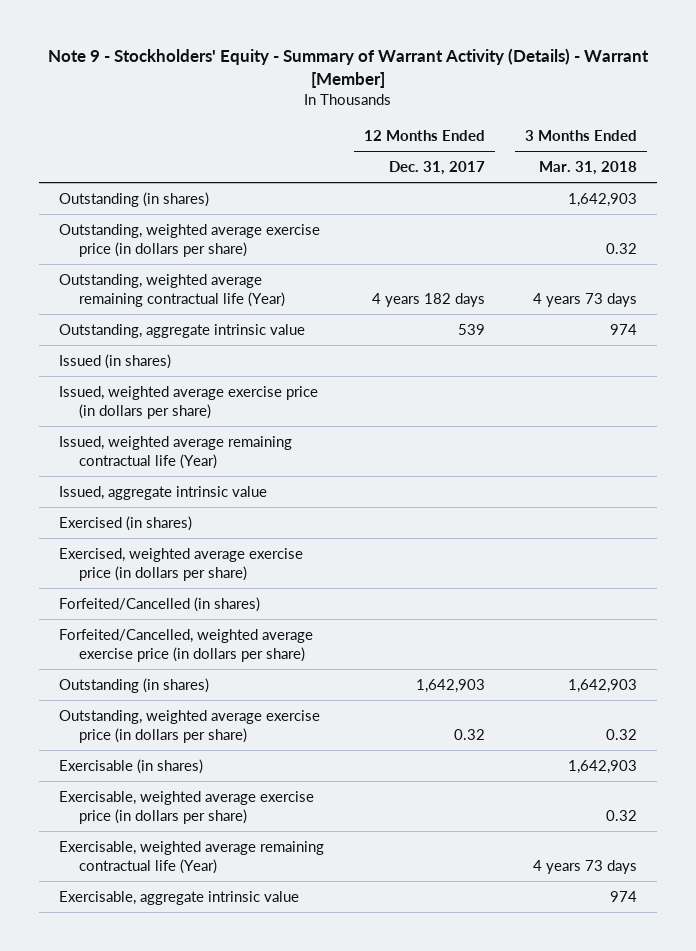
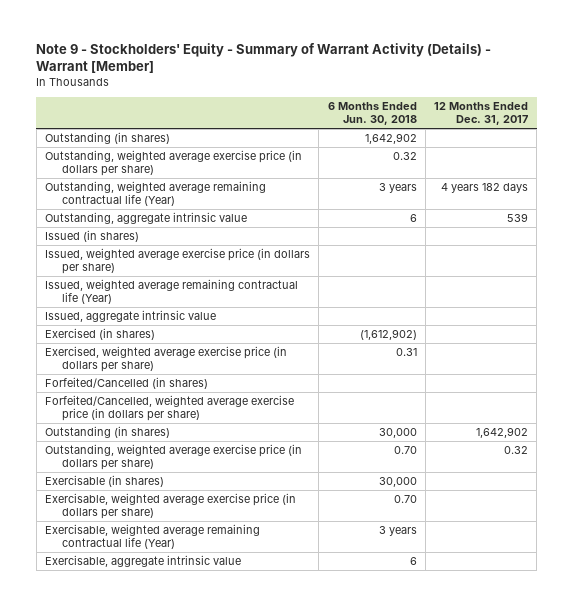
- | 12 Months Ended Dec. 31, 2017 | 3 Months Ended Mar. 31, 2018
+ | 6 Months Ended Jun. 30, 2018 | 12 Months Ended Dec. 31, 2017
- Outstanding (in shares) | 1,642,903 | 1,642,903
+ Outstanding (in shares) | 30,000 | 1,642,902

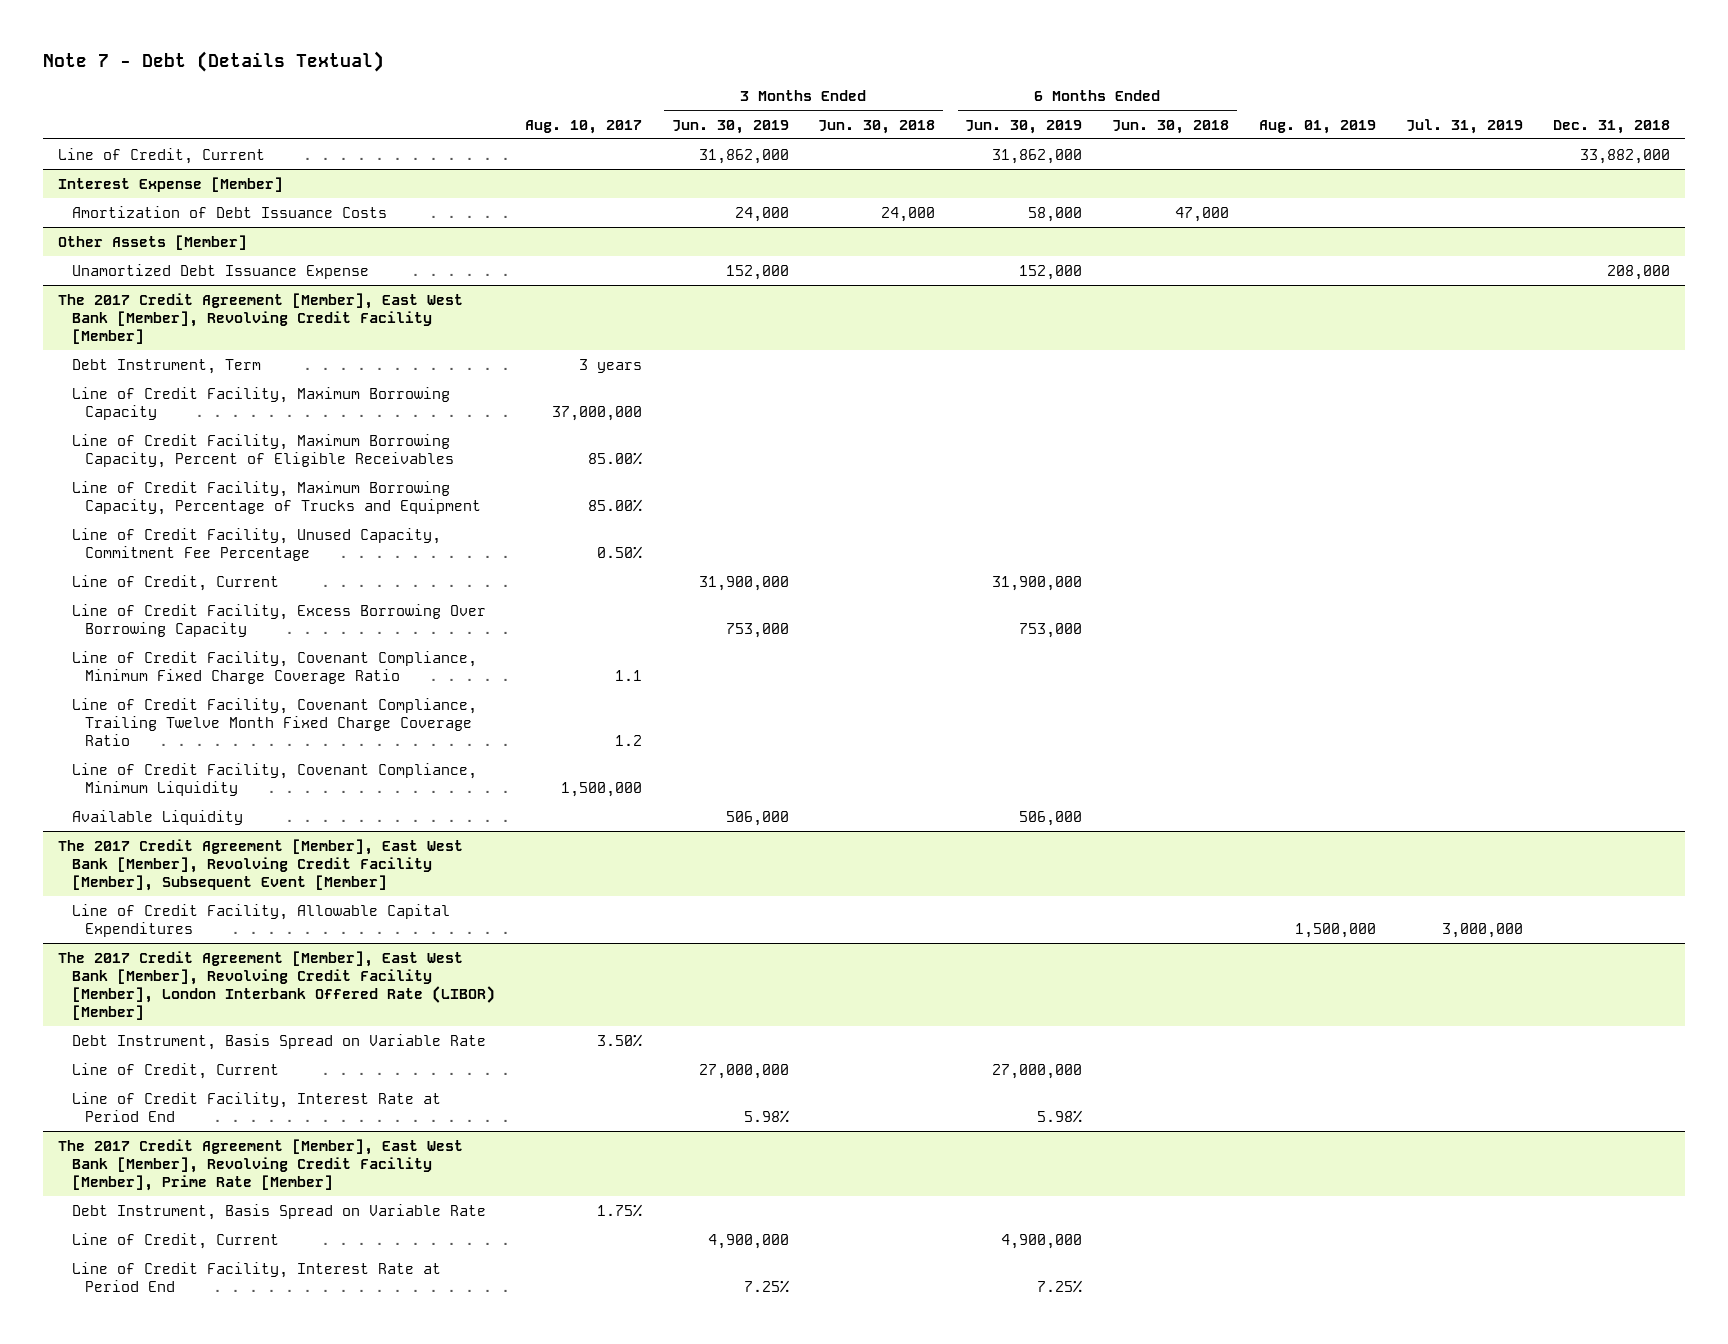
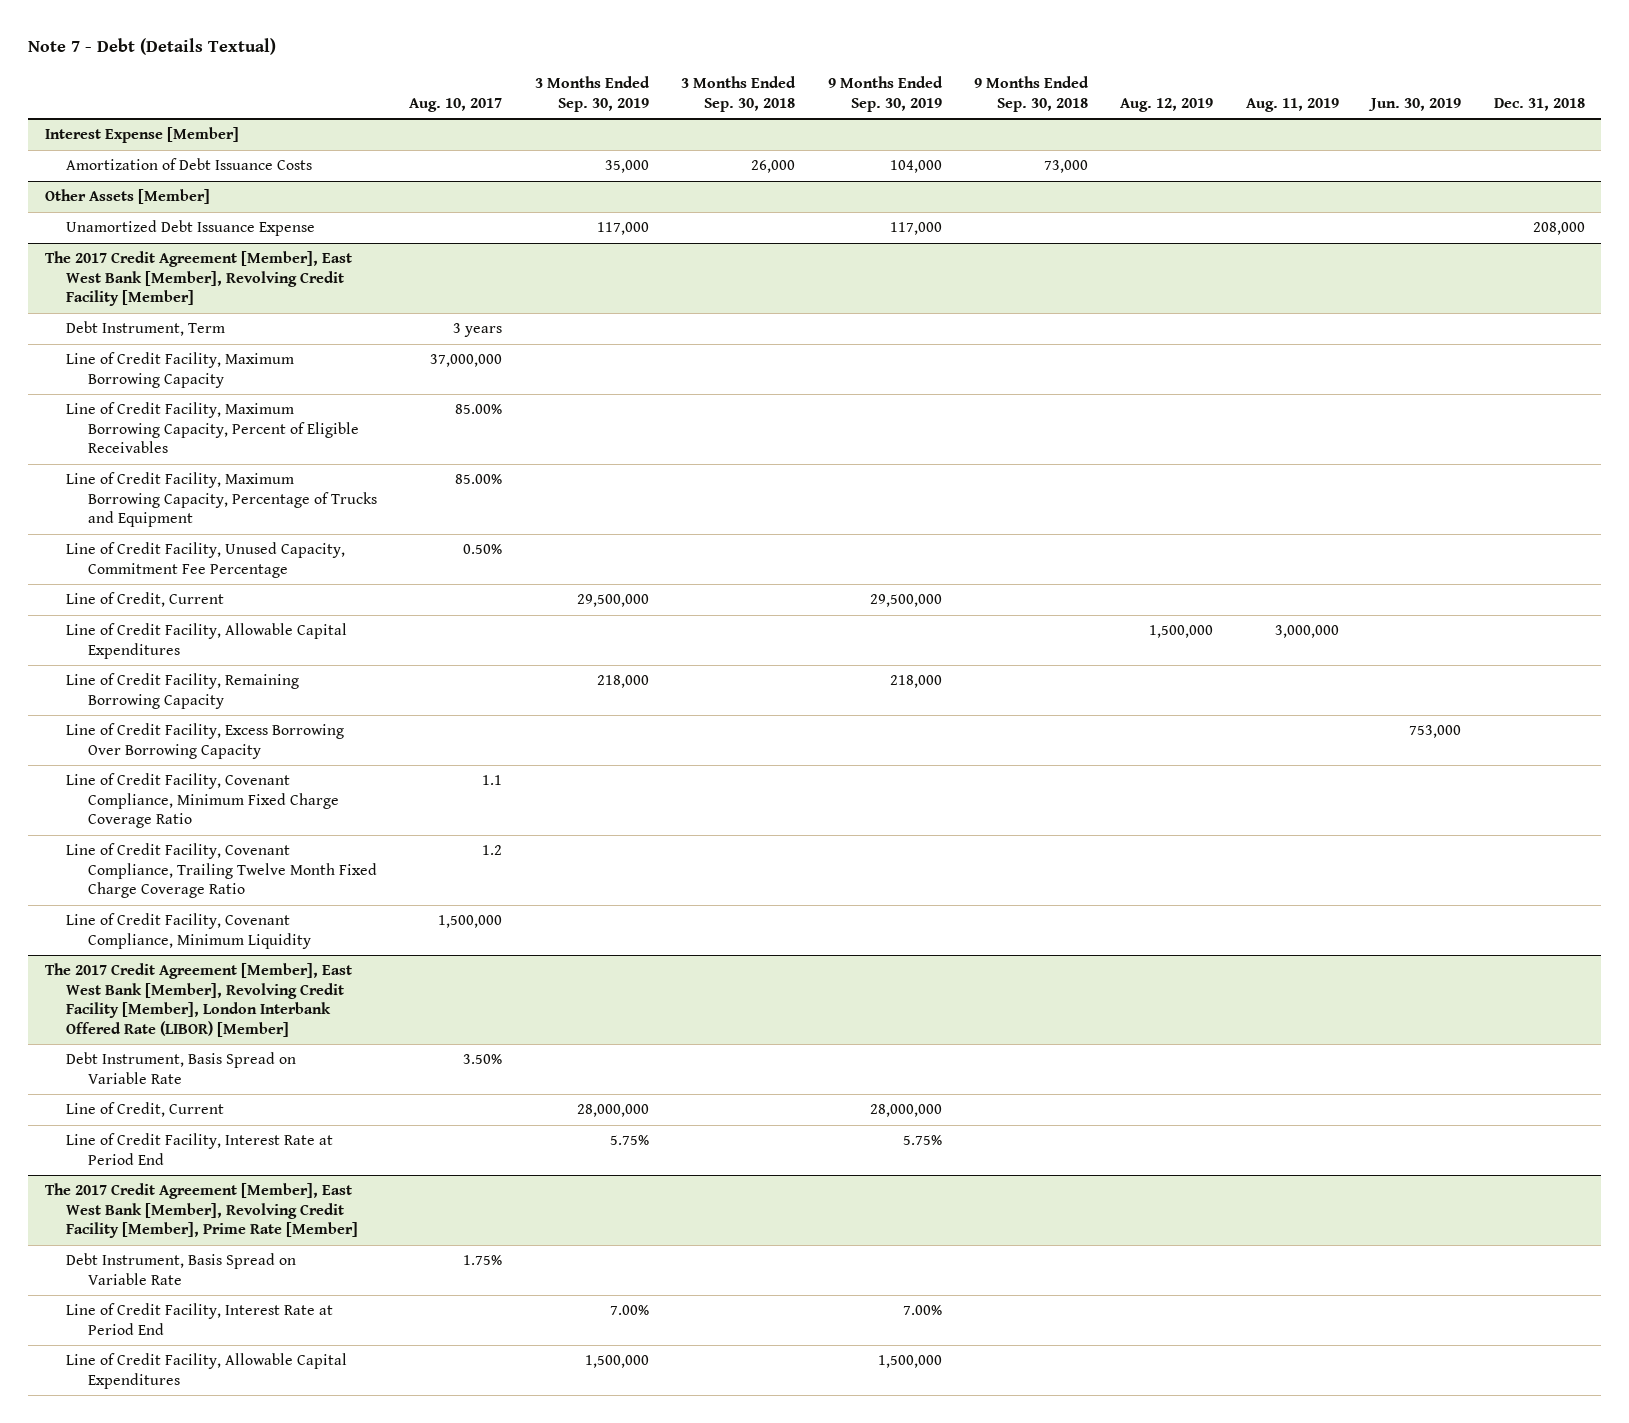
- | Aug. 10, 2017 | 3 Months Ended Jun. 30, 2019 | 3 Months Ended Jun. 30, 2018 | 6 Months Ended Jun. 30, 2019 | 6 Months Ended Jun. 30, 2018 | Aug. 01, 2019 | Jul. 31, 2019 | Dec. 31, 2018
+ | Aug. 10, 2017 | 3 Months Ended Sep. 30, 2019 | 3 Months Ended Sep. 30, 2018 | 9 Months Ended Sep. 30, 2019 | 9 Months Ended Sep. 30, 2018 | Aug. 12, 2019 | Aug. 11, 2019 | Jun. 30, 2019 | Dec. 31, 2018
- Line of Credit, Current | | 31,862,000 | | 31,862,000 | | | | 33,882,000
@ The 2017 Credit Agreement [Member], East West Bank [Member], Revolving Credit Facility [Member]
+ Line of Credit Facility, Allowable Capital Expenditures | | | | | | 1,500,000 | 3,000,000 | |
+ Line of Credit Facility, Remaining Borrowing Capacity | | 218,000 | | 218,000 | | | | |
- Available Liquidity | | 506,000 | | 506,000 | | | |
- The 2017 Credit Agreement [Member], East West Bank [Member], Revolving Credit Facility [Member], Subsequent Event [Member]
- Line of Credit Facility, Allowable Capital Expenditures | | | | | | 1,500,000 | 3,000,000 |
@ The 2017 Credit Agreement [Member], East West Bank [Member], Revolving Credit Facility [Member], Prime Rate [Member]
- Line of Credit, Current | | 4,900,000 | | 4,900,000 | | | |
+ Line of Credit Facility, Allowable Capital Expenditures | | 1,500,000 | | 1,500,000 | | | | |

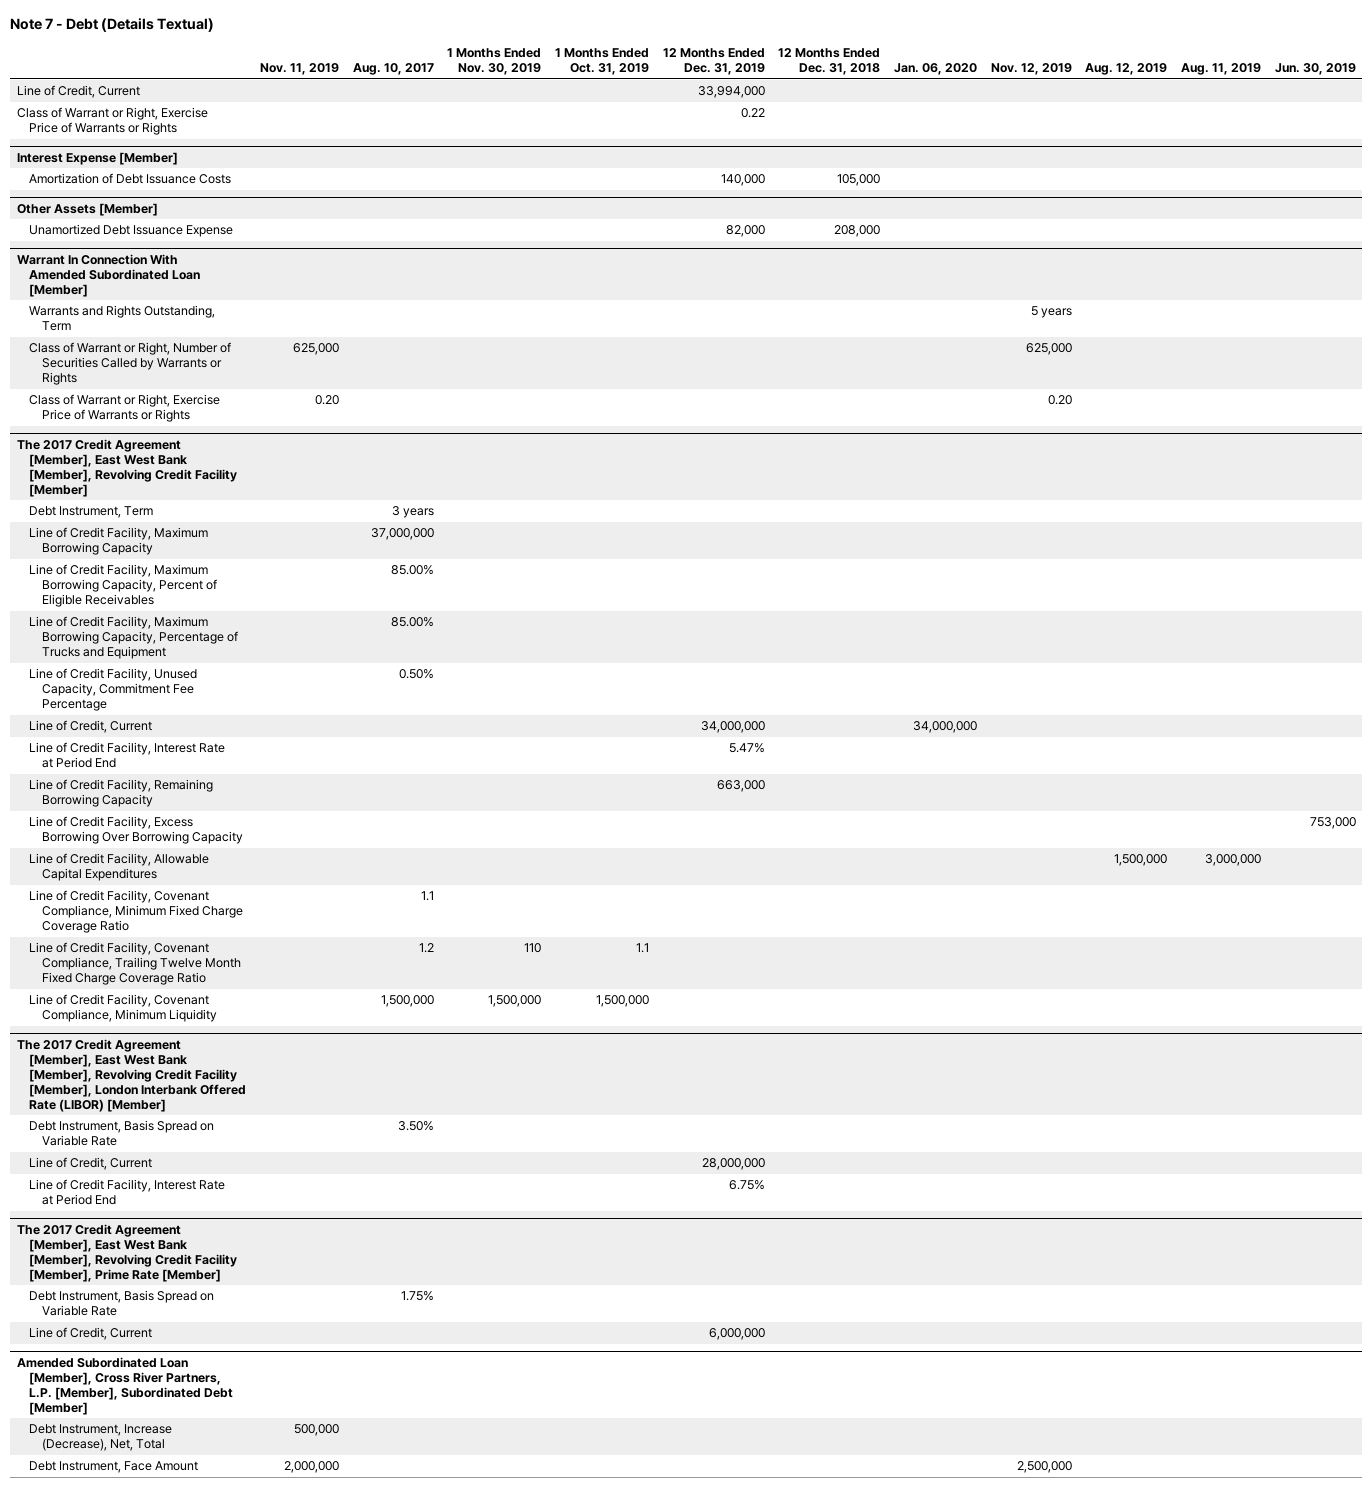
- | Aug. 10, 2017 | 3 Months Ended Sep. 30, 2019 | 3 Months Ended Sep. 30, 2018 | 9 Months Ended Sep. 30, 2019 | 9 Months Ended Sep. 30, 2018 | Aug. 12, 2019 | Aug. 11, 2019 | Jun. 30, 2019 | Dec. 31, 2018
+ | Nov. 11, 2019 | Aug. 10, 2017 | 1 Months Ended Nov. 30, 2019 | 1 Months Ended Oct. 31, 2019 | 12 Months Ended Dec. 31, 2019 | 12 Months Ended Dec. 31, 2018 | Jan. 06, 2020 | Nov. 12, 2019 | Aug. 12, 2019 | Aug. 11, 2019 | Jun. 30, 2019
+ Line of Credit, Current | | | | | 33,994,000 | | | | | |
+ Class of Warrant or Right, Exercise Price of Warrants or Rights | | | | | 0.22 | | | | | |
+ Warrant In Connection With Amended Subordinated Loan [Member]
+ Warrants and Rights Outstanding, Term | | | | | | | | 5 years | | |
+ Class of Warrant or Right, Number of Securities Called by Warrants or Rights | 625,000 | | | | | | | 625,000 | | |
+ Class of Warrant or Right, Exercise Price of Warrants or Rights | 0.20 | | | | | | | 0.20 | | |
@ The 2017 Credit Agreement [Member], East West Bank [Member], Revolving Credit Facility [Member]
+ Line of Credit Facility, Interest Rate at Period End | | | | | 5.47% | | | | | |
moved down: Line of Credit Facility, Allowable Capital Expenditures | | | | | | | | | 1,500,000 | 3,000,000 |
@ The 2017 Credit Agreement [Member], East West Bank [Member], Revolving Credit Facility [Member], Prime Rate [Member]
- Line of Credit Facility, Interest Rate at Period End | | 7.00% | | 7.00% | | | | |
- Line of Credit Facility, Allowable Capital Expenditures | | 1,500,000 | | 1,500,000 | | | | |
+ Line of Credit, Current | | | | | 6,000,000 | | | | | |
+ Amended Subordinated Loan [Member], Cross River Partners, L.P. [Member], Subordinated Debt [Member]
+ Debt Instrument, Increase (Decrease), Net, Total | 500,000 | | | | | | | | | |
+ Debt Instrument, Face Amount | 2,000,000 | | | | | | | 2,500,000 | | |

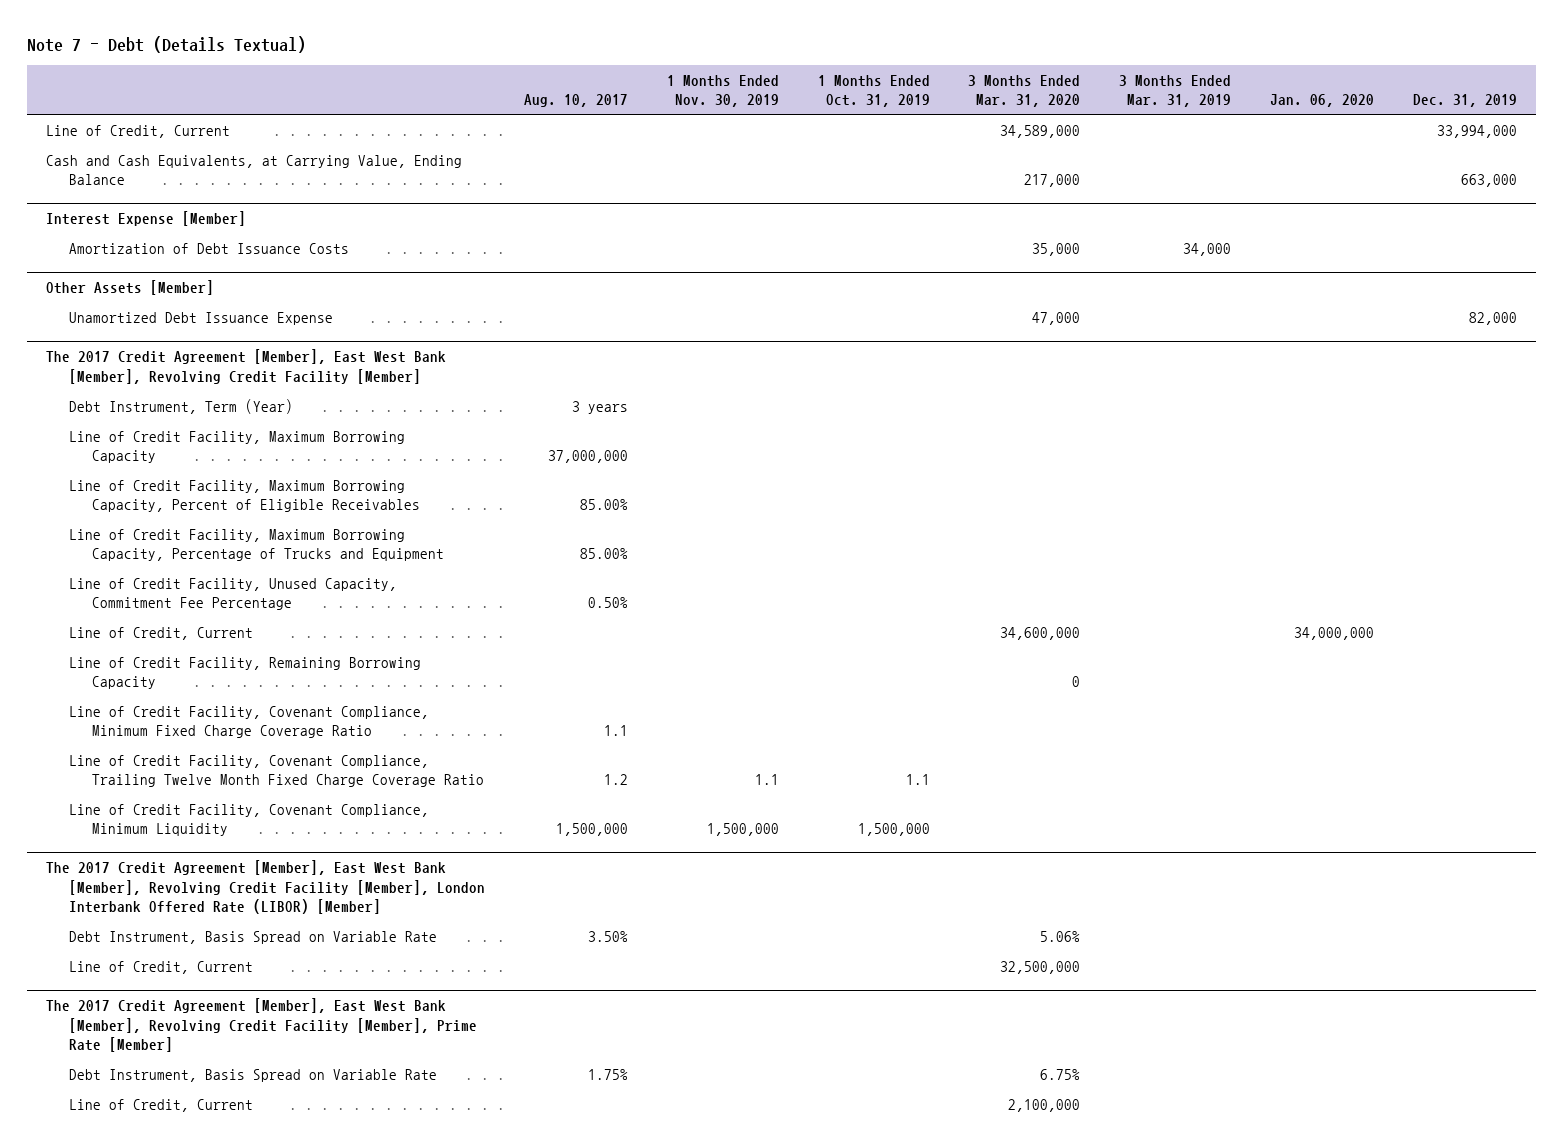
- | Nov. 11, 2019 | Aug. 10, 2017 | 1 Months Ended Nov. 30, 2019 | 1 Months Ended Oct. 31, 2019 | 12 Months Ended Dec. 31, 2019 | 12 Months Ended Dec. 31, 2018 | Jan. 06, 2020 | Nov. 12, 2019 | Aug. 12, 2019 | Aug. 11, 2019 | Jun. 30, 2019
+ | Aug. 10, 2017 | 1 Months Ended Nov. 30, 2019 | 1 Months Ended Oct. 31, 2019 | 3 Months Ended Mar. 31, 2020 | 3 Months Ended Mar. 31, 2019 | Jan. 06, 2020 | Dec. 31, 2019
- Class of Warrant or Right, Exercise Price of Warrants or Rights | | | | | 0.22 | | | | | |
+ Cash and Cash Equivalents, at Carrying Value, Ending Balance | | | | 217,000 | | | 663,000
- Warrant In Connection With Amended Subordinated Loan [Member]
- Warrants and Rights Outstanding, Term | | | | | | | | 5 years | | |
- Class of Warrant or Right, Number of Securities Called by Warrants or Rights | 625,000 | | | | | | | 625,000 | | |
- Class of Warrant or Right, Exercise Price of Warrants or Rights | 0.20 | | | | | | | 0.20 | | |
@ The 2017 Credit Agreement [Member], East West Bank [Member], Revolving Credit Facility [Member]
- Debt Instrument, Term | | 3 years | | | | | | | | |
+ Debt Instrument, Term (Year) | 3 years | | | | | |
- Line of Credit Facility, Interest Rate at Period End | | | | | 5.47% | | | | | |
- Line of Credit Facility, Excess Borrowing Over Borrowing Capacity | | | | | | | | | | | 753,000
- Line of Credit Facility, Allowable Capital Expenditures | | | | | | | | | 1,500,000 | 3,000,000 |
- Line of Credit Facility, Covenant Compliance, Trailing Twelve Month Fixed Charge Coverage Ratio | | 1.2 | 110 | 1.1 | | | | | | |
+ Line of Credit Facility, Covenant Compliance, Trailing Twelve Month Fixed Charge Coverage Ratio | 1.2 | 1.1 | 1.1 | | | |
@ The 2017 Credit Agreement [Member], East West Bank [Member], Revolving Credit Facility [Member], London Interbank Offered Rate (LIBOR) [Member]
- Line of Credit Facility, Interest Rate at Period End | | | | | 6.75% | | | | | |
- Amended Subordinated Loan [Member], Cross River Partners, L.P. [Member], Subordinated Debt [Member]
- Debt Instrument, Increase (Decrease), Net, Total | 500,000 | | | | | | | | | |
- Debt Instrument, Face Amount | 2,000,000 | | | | | | | 2,500,000 | | |

